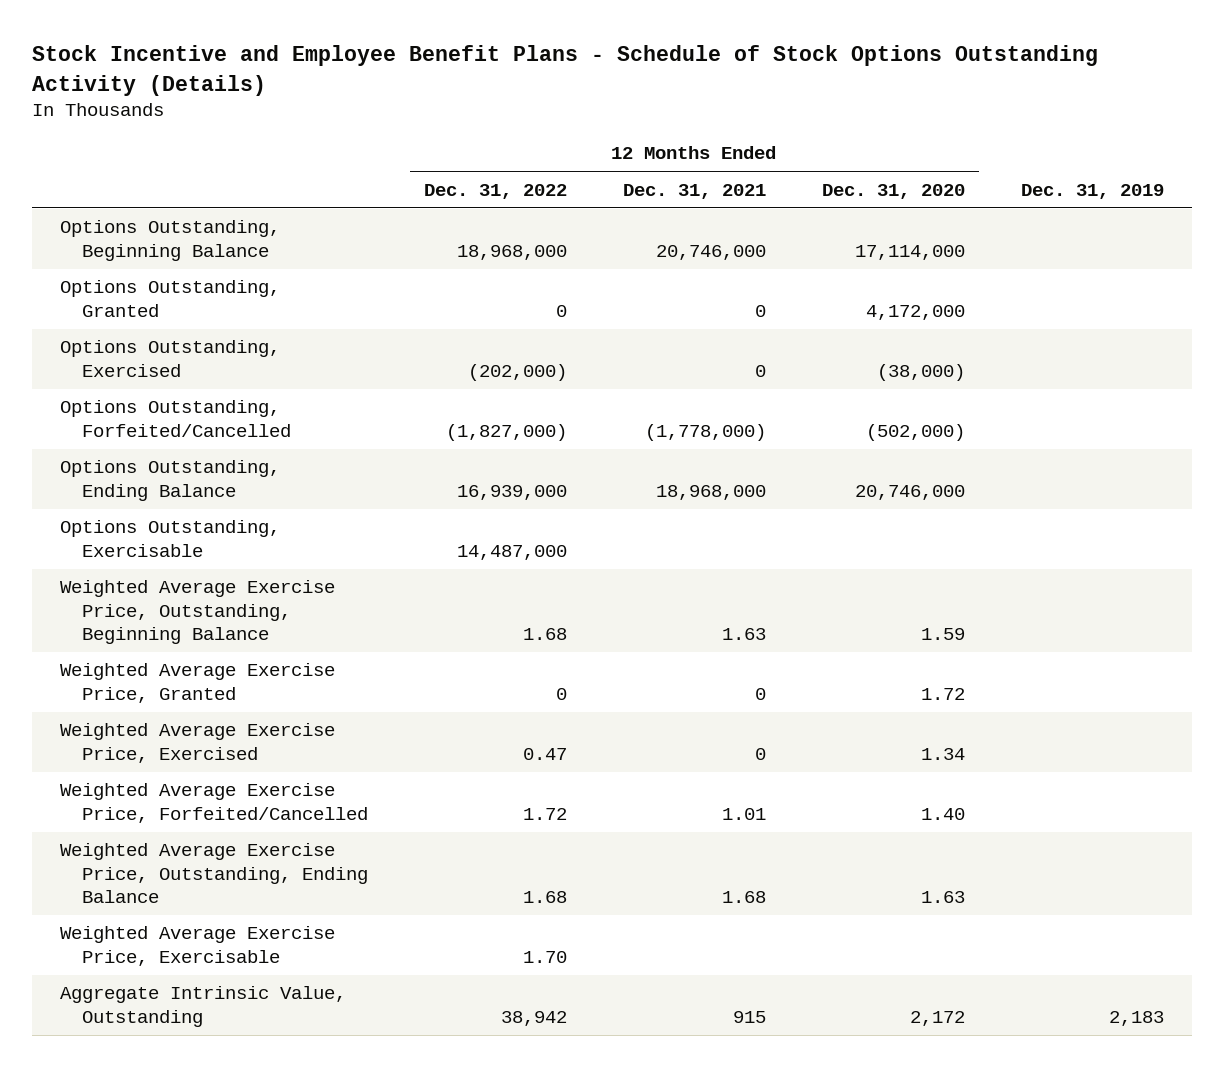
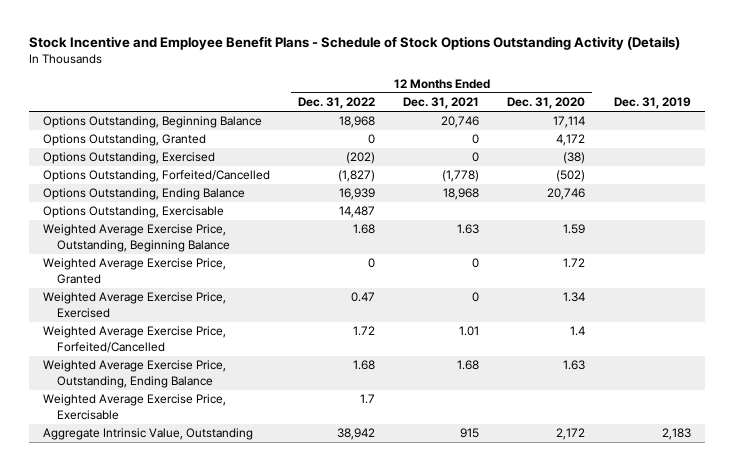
- Options Outstanding, Beginning Balance | 18,968,000 | 20,746,000 | 17,114,000 |
- Options Outstanding, Granted | 0 | 0 | 4,172,000 |
- Options Outstanding, Exercised | (202,000) | 0 | (38,000) |
- Options Outstanding, Forfeited/Cancelled | (1,827,000) | (1,778,000) | (502,000) |
- Options Outstanding, Ending Balance | 16,939,000 | 18,968,000 | 20,746,000 |
- Options Outstanding, Exercisable | 14,487,000 | | |
+ Options Outstanding, Beginning Balance | 18,968 | 20,746 | 17,114 |
+ Options Outstanding, Granted | 0 | 0 | 4,172 |
+ Options Outstanding, Exercised | (202) | 0 | (38) |
+ Options Outstanding, Forfeited/Cancelled | (1,827) | (1,778) | (502) |
+ Options Outstanding, Ending Balance | 16,939 | 18,968 | 20,746 |
+ Options Outstanding, Exercisable | 14,487 | | |
- Weighted Average Exercise Price, Forfeited/Cancelled | 1.72 | 1.01 | 1.40 |
+ Weighted Average Exercise Price, Forfeited/Cancelled | 1.72 | 1.01 | 1.4 |
- Weighted Average Exercise Price, Exercisable | 1.70 | | |
+ Weighted Average Exercise Price, Exercisable | 1.7 | | |

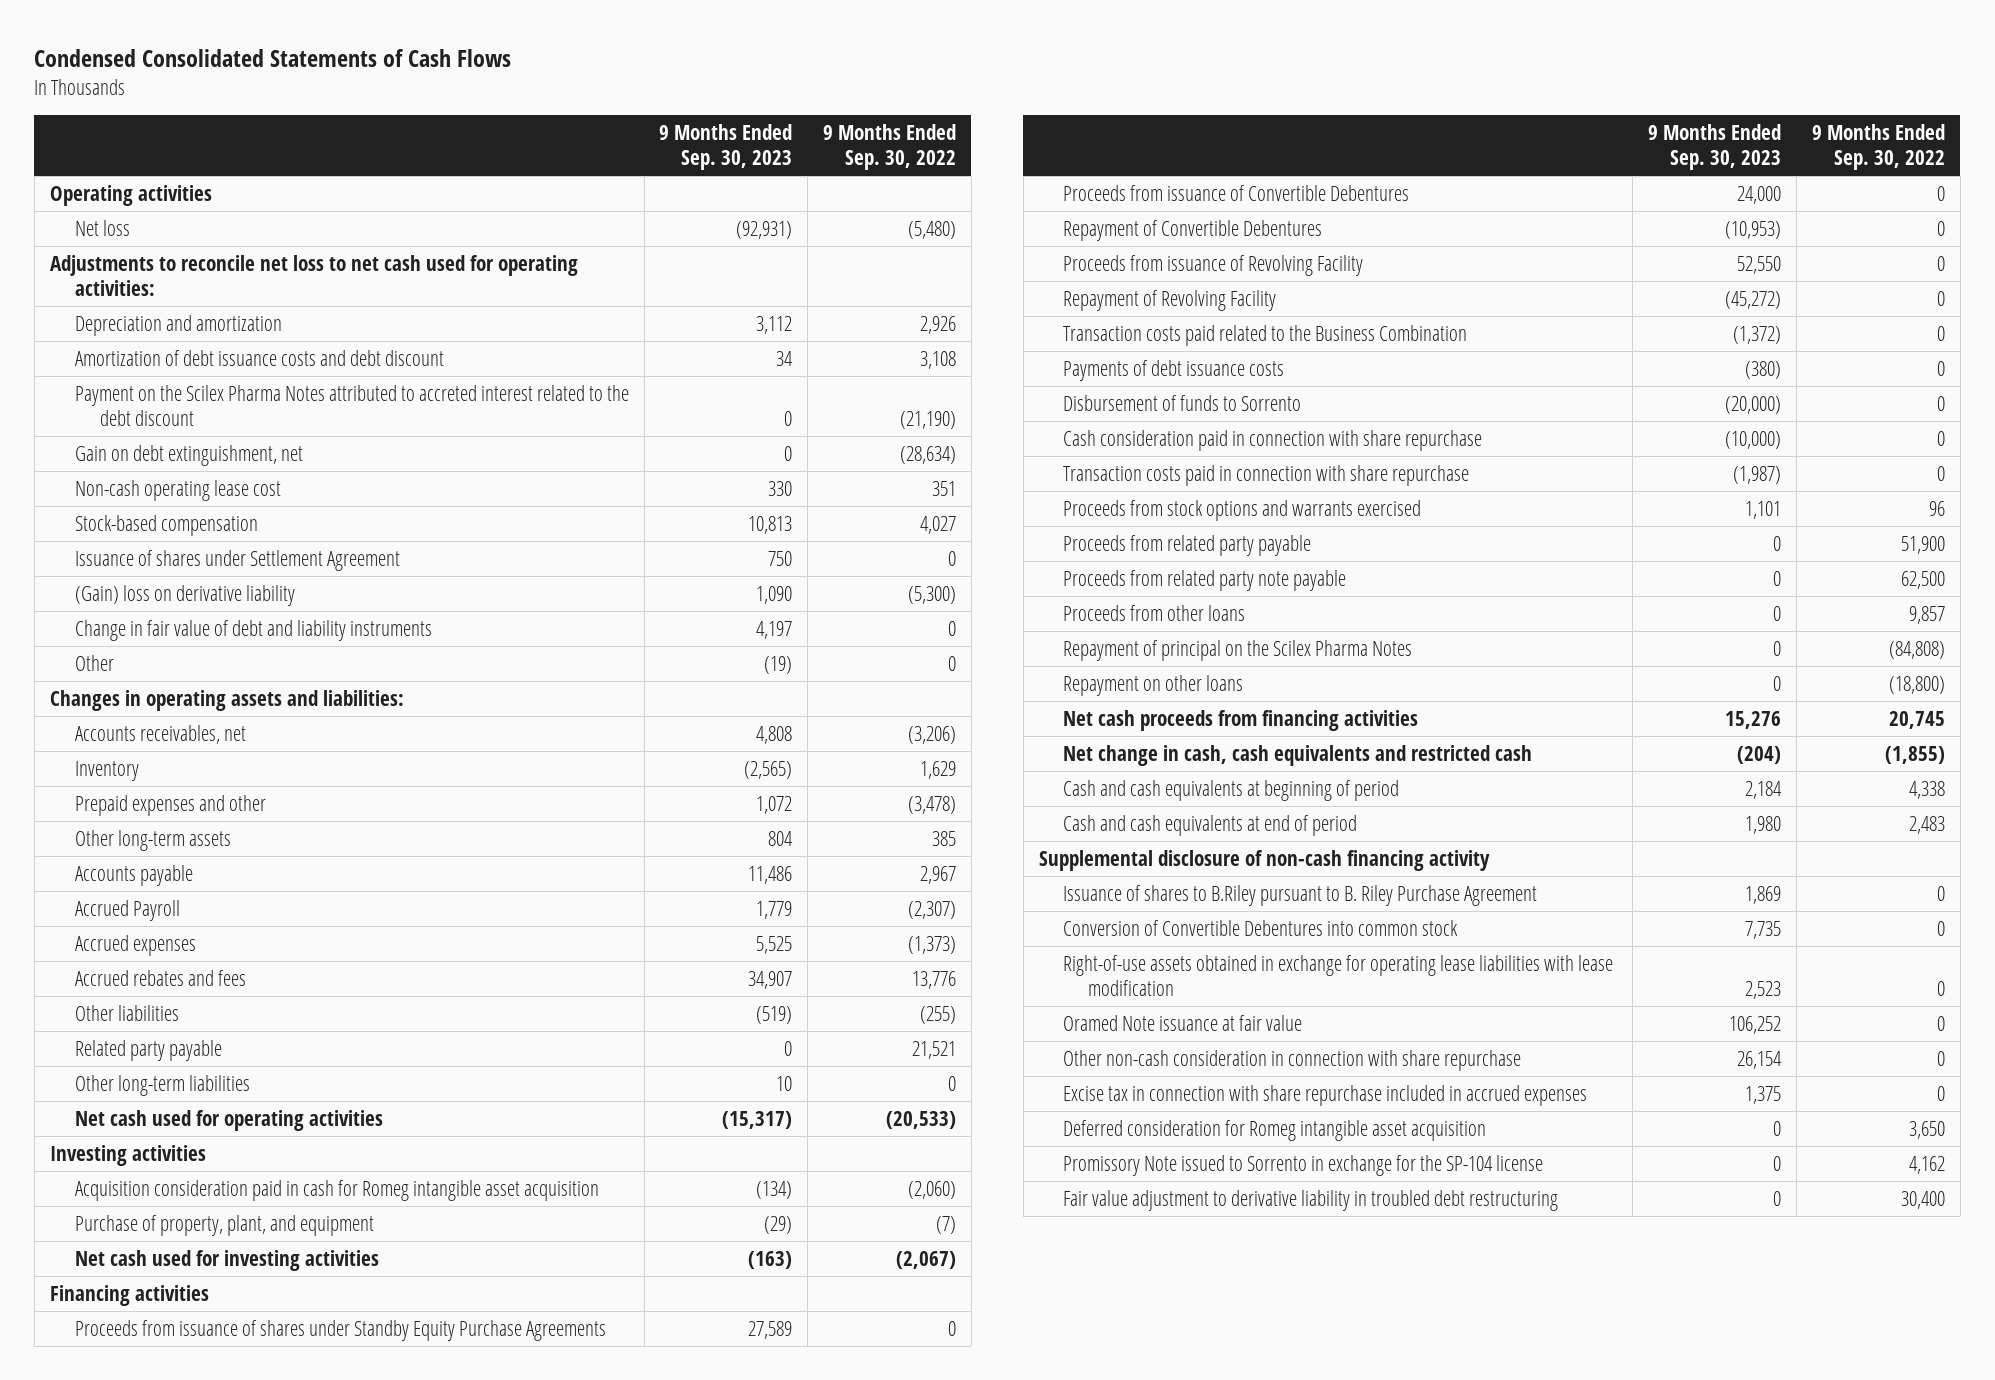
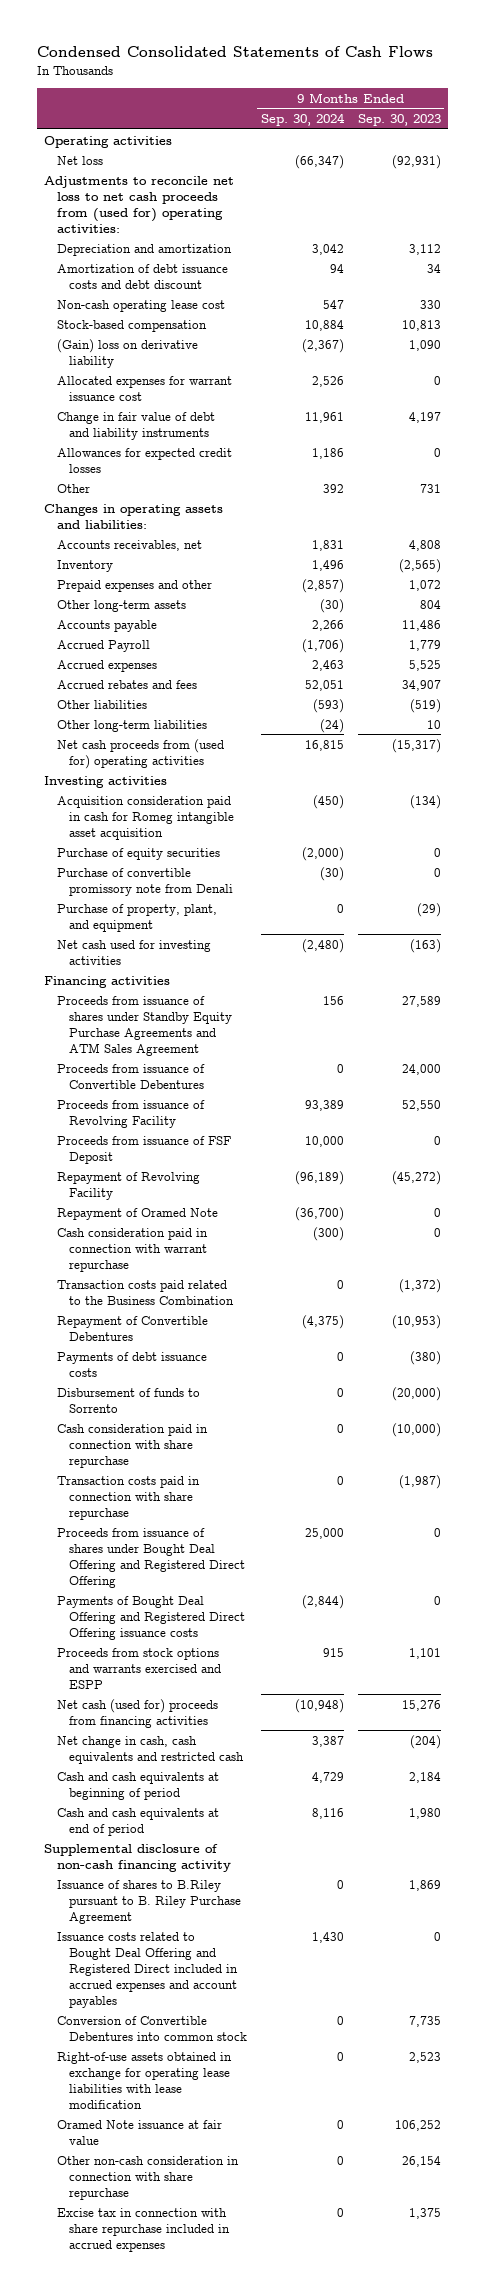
- | 9 Months Ended Sep. 30, 2023 | 9 Months Ended Sep. 30, 2022
+ | 9 Months Ended Sep. 30, 2024 | 9 Months Ended Sep. 30, 2023
- Adjustments to reconcile net loss to net cash used for operating activities:
+ Adjustments to reconcile net loss to net cash proceeds from (used for) operating activities:
- Payment on the Scilex Pharma Notes attributed to accreted interest related to the debt discount | 0 | (21,190)
- Gain on debt extinguishment, net | 0 | (28,634)
- Issuance of shares under Settlement Agreement | 750 | 0
+ Allocated expenses for warrant issuance cost | 2,526 | 0
- Other | (19) | 0
+ Allowances for expected credit losses | 1,186 | 0
+ Other | 392 | 731
- Related party payable | 0 | 21,521
- Net cash used for operating activities | (15,317) | (20,533)
+ Net cash proceeds from (used for) operating activities | 16,815 | (15,317)
+ Purchase of equity securities | (2,000) | 0
+ Purchase of convertible promissory note from Denali | (30) | 0
- Proceeds from issuance of shares under Standby Equity Purchase Agreements | 27,589 | 0
+ Proceeds from issuance of shares under Standby Equity Purchase Agreements and ATM Sales Agreement | 156 | 27,589
+ Proceeds from issuance of FSF Deposit | 10,000 | 0
+ Repayment of Oramed Note | (36,700) | 0
+ Cash consideration paid in connection with warrant repurchase | (300) | 0
moved down: Repayment of Convertible Debentures | (4,375) | (10,953)
- Proceeds from stock options and warrants exercised | 1,101 | 96
- Proceeds from related party payable | 0 | 51,900
- Proceeds from related party note payable | 0 | 62,500
- Proceeds from other loans | 0 | 9,857
- Repayment of principal on the Scilex Pharma Notes | 0 | (84,808)
- Repayment on other loans | 0 | (18,800)
- Net cash proceeds from financing activities | 15,276 | 20,745
+ Proceeds from issuance of shares under Bought Deal Offering and Registered Direct Offering | 25,000 | 0
+ Payments of Bought Deal Offering and Registered Direct Offering issuance costs | (2,844) | 0
+ Proceeds from stock options and warrants exercised and ESPP | 915 | 1,101
+ Net cash (used for) proceeds from financing activities | (10,948) | 15,276
+ Issuance costs related to Bought Deal Offering and Registered Direct included in accrued expenses and account payables | 1,430 | 0
- Deferred consideration for Romeg intangible asset acquisition | 0 | 3,650
- Promissory Note issued to Sorrento in exchange for the SP-104 license | 0 | 4,162
- Fair value adjustment to derivative liability in troubled debt restructuring | 0 | 30,400

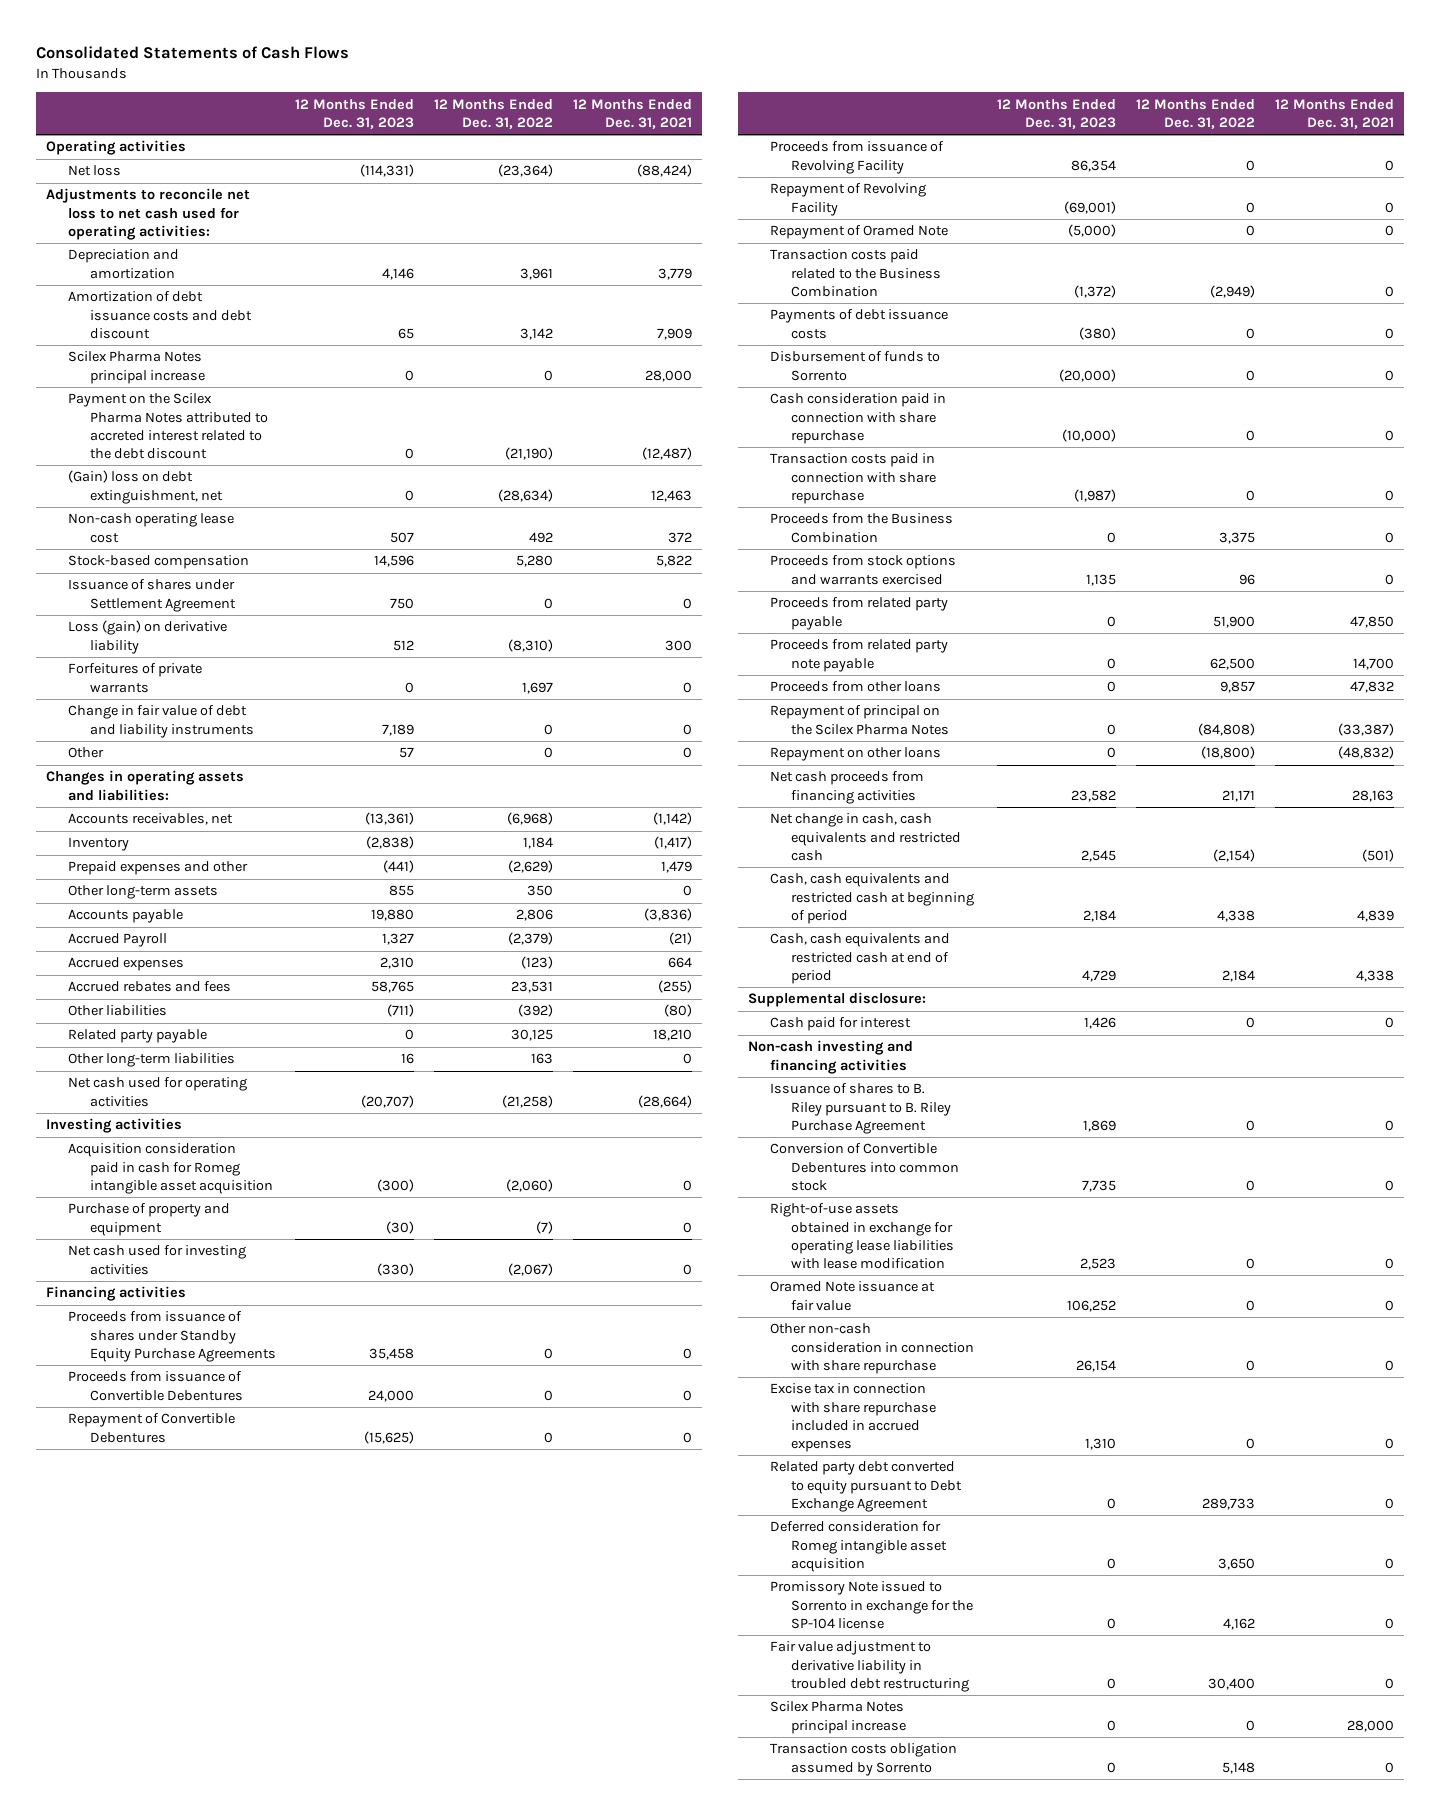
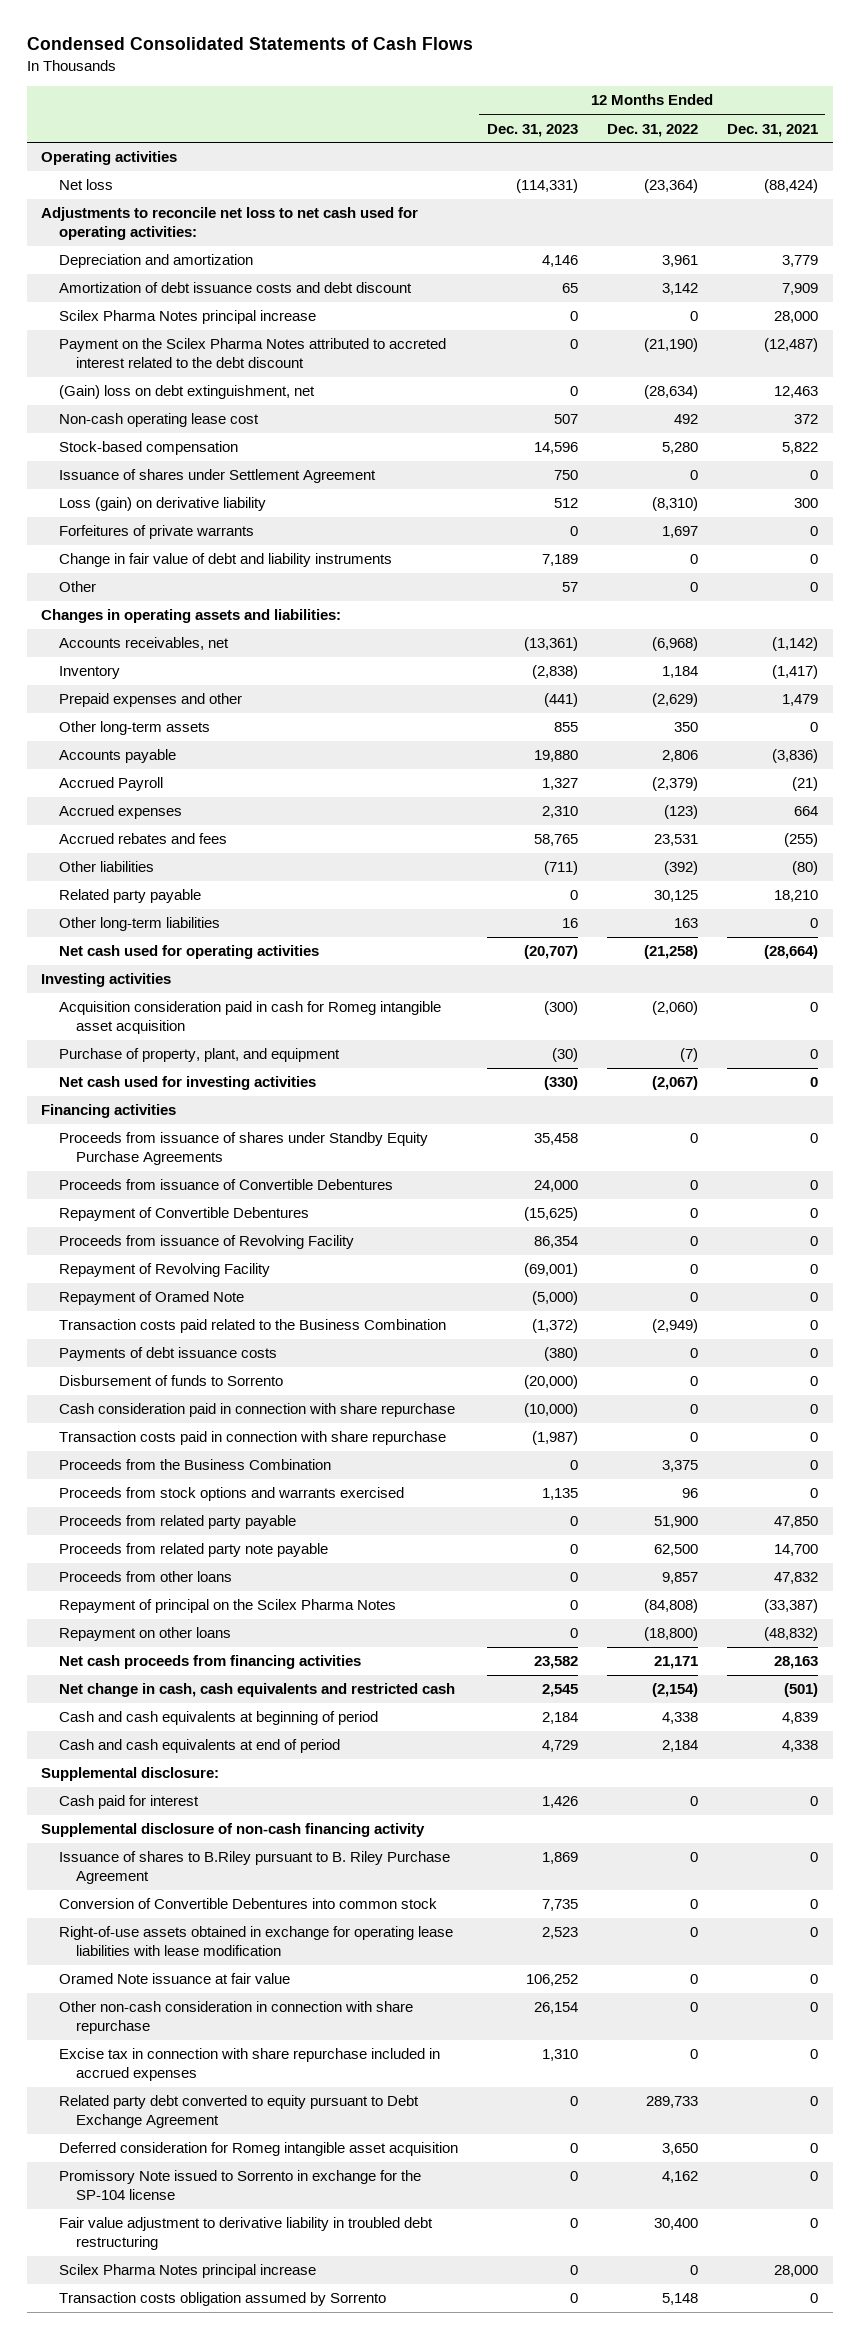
- Consolidated Statements of Cash Flows
+ Condensed Consolidated Statements of Cash Flows
- Purchase of property and equipment | (30) | (7) | 0
+ Purchase of property, plant, and equipment | (30) | (7) | 0
- Cash, cash equivalents and restricted cash at beginning of period | 2,184 | 4,338 | 4,839
- Cash, cash equivalents and restricted cash at end of period | 4,729 | 2,184 | 4,338
+ Cash and cash equivalents at beginning of period | 2,184 | 4,338 | 4,839
+ Cash and cash equivalents at end of period | 4,729 | 2,184 | 4,338
- Non-cash investing and financing activities
- Issuance of shares to B. Riley pursuant to B. Riley Purchase Agreement | 1,869 | 0 | 0
+ Supplemental disclosure of non-cash financing activity
+ Issuance of shares to B.Riley pursuant to B. Riley Purchase Agreement | 1,869 | 0 | 0

